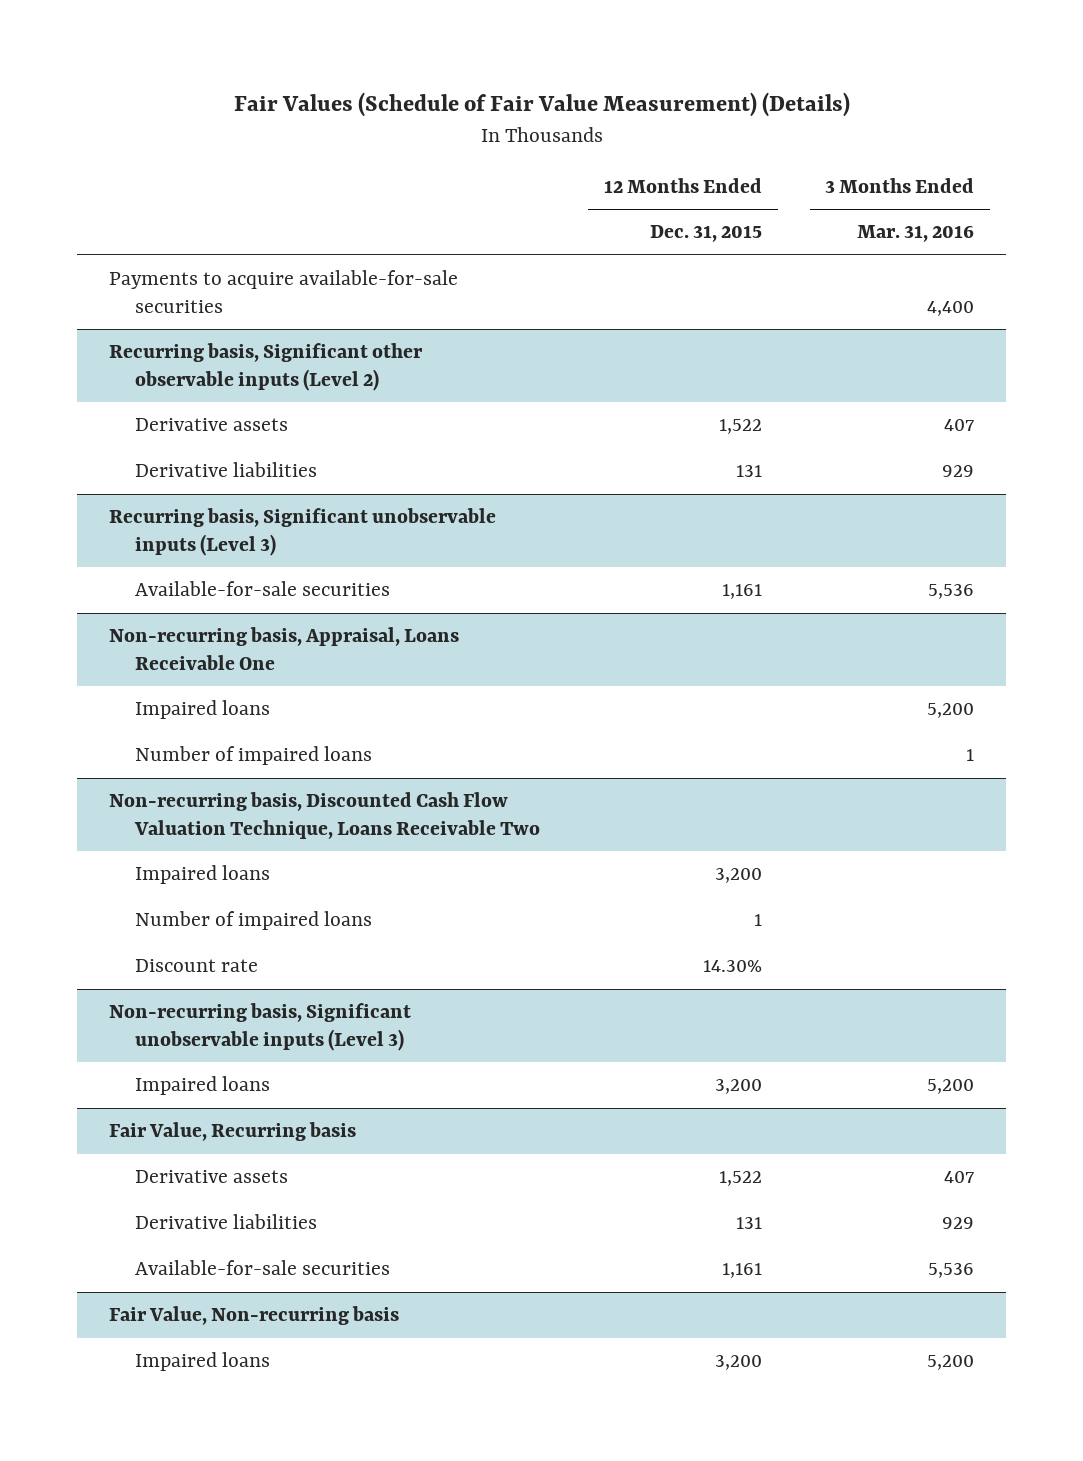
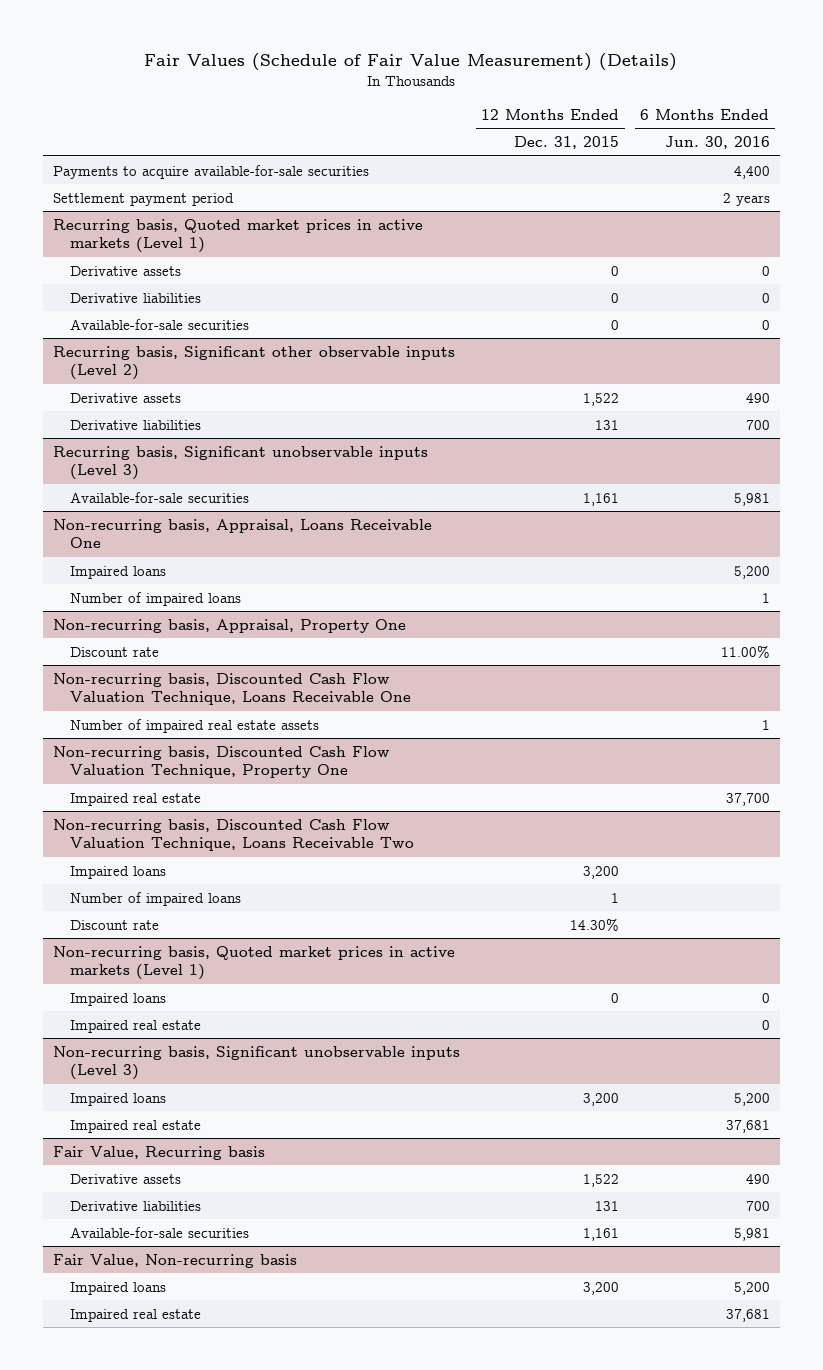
- | 12 Months Ended Dec. 31, 2015 | 3 Months Ended Mar. 31, 2016
+ | 12 Months Ended Dec. 31, 2015 | 6 Months Ended Jun. 30, 2016
+ Settlement payment period | | 2 years
+ Recurring basis, Quoted market prices in active markets (Level 1)
+ Derivative assets | 0 | 0
+ Derivative liabilities | 0 | 0
+ Available-for-sale securities | 0 | 0
+ Non-recurring basis, Appraisal, Property One
+ Discount rate | | 11.00%
+ Non-recurring basis, Discounted Cash Flow Valuation Technique, Loans Receivable One
+ Number of impaired real estate assets | | 1
+ Non-recurring basis, Discounted Cash Flow Valuation Technique, Property One
+ Impaired real estate | | 37,700
+ Non-recurring basis, Quoted market prices in active markets (Level 1)
+ Impaired loans | 0 | 0
+ Impaired real estate | | 0
@ Non-recurring basis, Significant unobservable inputs (Level 3)
+ Impaired real estate | | 37,681
@ Fair Value, Non-recurring basis
+ Impaired real estate | | 37,681

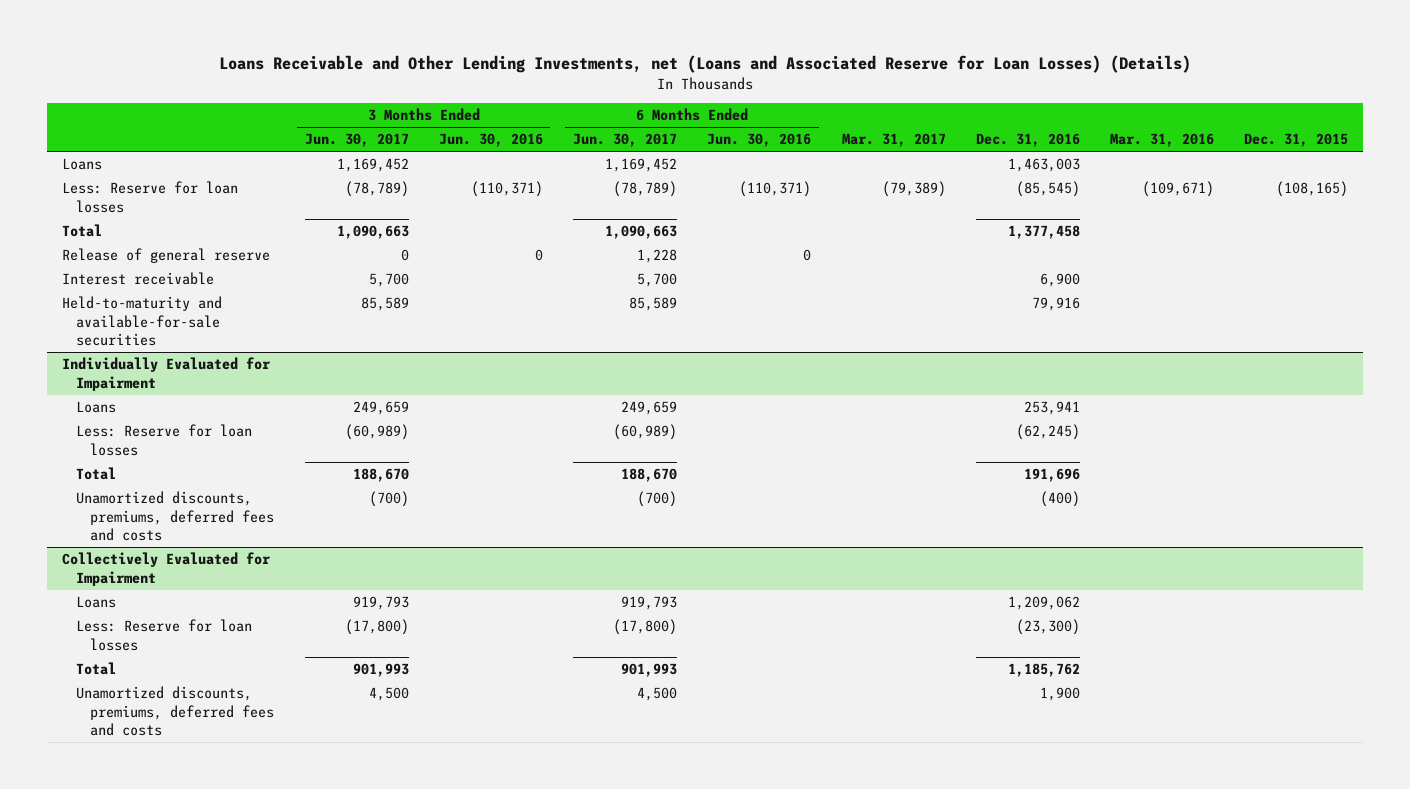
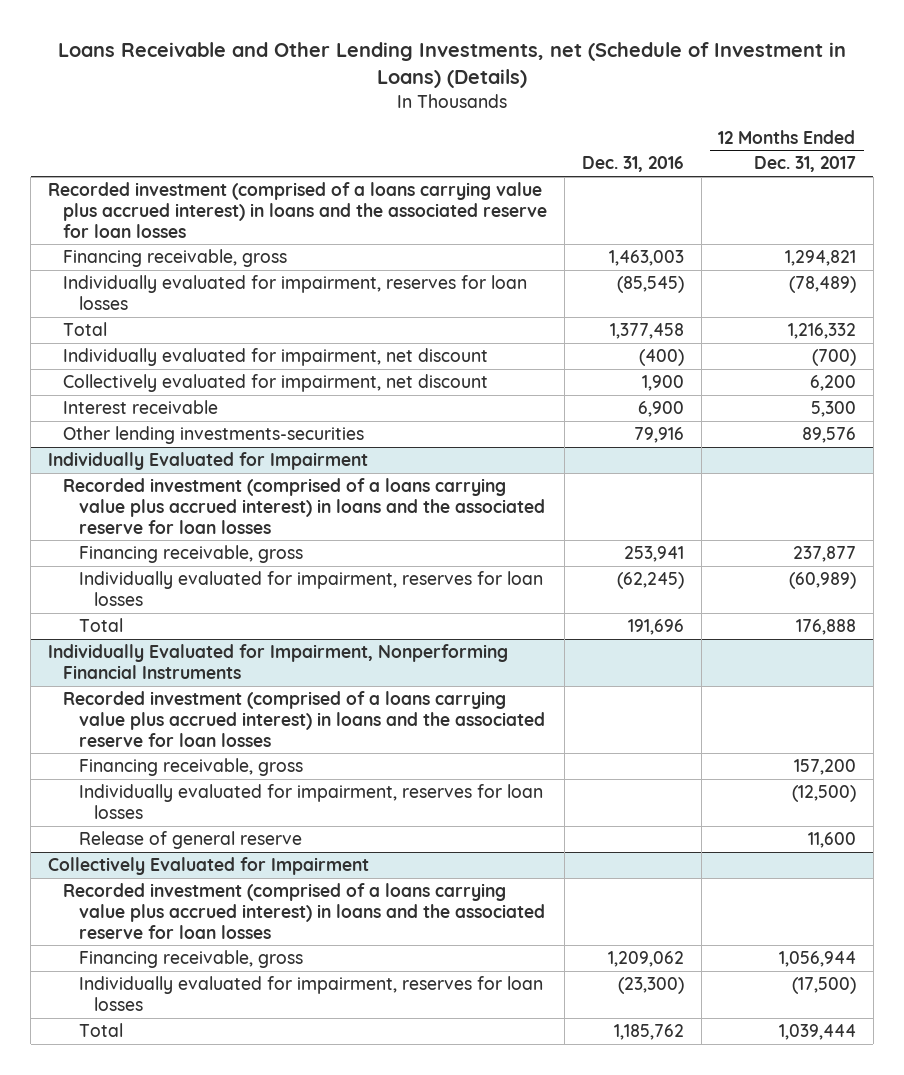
- Loans Receivable and Other Lending Investments, net (Loans and Associated Reserve for Loan Losses) (Details)
+ Loans Receivable and Other Lending Investments, net (Schedule of Investment in Loans) (Details)
- | 3 Months Ended Jun. 30, 2017 | 3 Months Ended Jun. 30, 2016 | 6 Months Ended Jun. 30, 2017 | 6 Months Ended Jun. 30, 2016 | Mar. 31, 2017 | Dec. 31, 2016 | Mar. 31, 2016 | Dec. 31, 2015
+ | Dec. 31, 2016 | 12 Months Ended Dec. 31, 2017
- Loans | 1,169,452 | | 1,169,452 | | | 1,463,003 | |
- Less: Reserve for loan losses | (78,789) | (110,371) | (78,789) | (110,371) | (79,389) | (85,545) | (109,671) | (108,165)
+ Recorded investment (comprised of a loans carrying value plus accrued interest) in loans and the associated reserve for loan losses
+ Financing receivable, gross | 1,463,003 | 1,294,821
+ Individually evaluated for impairment, reserves for loan losses | (85,545) | (78,489)
- Release of general reserve | 0 | 0 | 1,228 | 0 | | | |
+ Individually evaluated for impairment, net discount | (400) | (700)
+ Collectively evaluated for impairment, net discount | 1,900 | 6,200
- Held-to-maturity and available-for-sale securities | 85,589 | | 85,589 | | | 79,916 | |
+ Other lending investments-securities | 79,916 | 89,576
@ Individually Evaluated for Impairment
- Loans | 249,659 | | 249,659 | | | 253,941 | |
- Less: Reserve for loan losses | (60,989) | | (60,989) | | | (62,245) | |
+ Recorded investment (comprised of a loans carrying value plus accrued interest) in loans and the associated reserve for loan losses
+ Financing receivable, gross | 253,941 | 237,877
+ Individually evaluated for impairment, reserves for loan losses | (62,245) | (60,989)
- Unamortized discounts, premiums, deferred fees and costs | (700) | | (700) | | | (400) | |
+ Individually Evaluated for Impairment, Nonperforming Financial Instruments
+ Recorded investment (comprised of a loans carrying value plus accrued interest) in loans and the associated reserve for loan losses
+ Financing receivable, gross | | 157,200
+ Individually evaluated for impairment, reserves for loan losses | | (12,500)
+ Release of general reserve | | 11,600
@ Collectively Evaluated for Impairment
- Loans | 919,793 | | 919,793 | | | 1,209,062 | |
- Less: Reserve for loan losses | (17,800) | | (17,800) | | | (23,300) | |
+ Recorded investment (comprised of a loans carrying value plus accrued interest) in loans and the associated reserve for loan losses
+ Financing receivable, gross | 1,209,062 | 1,056,944
+ Individually evaluated for impairment, reserves for loan losses | (23,300) | (17,500)
- Unamortized discounts, premiums, deferred fees and costs | 4,500 | | 4,500 | | | 1,900 | |

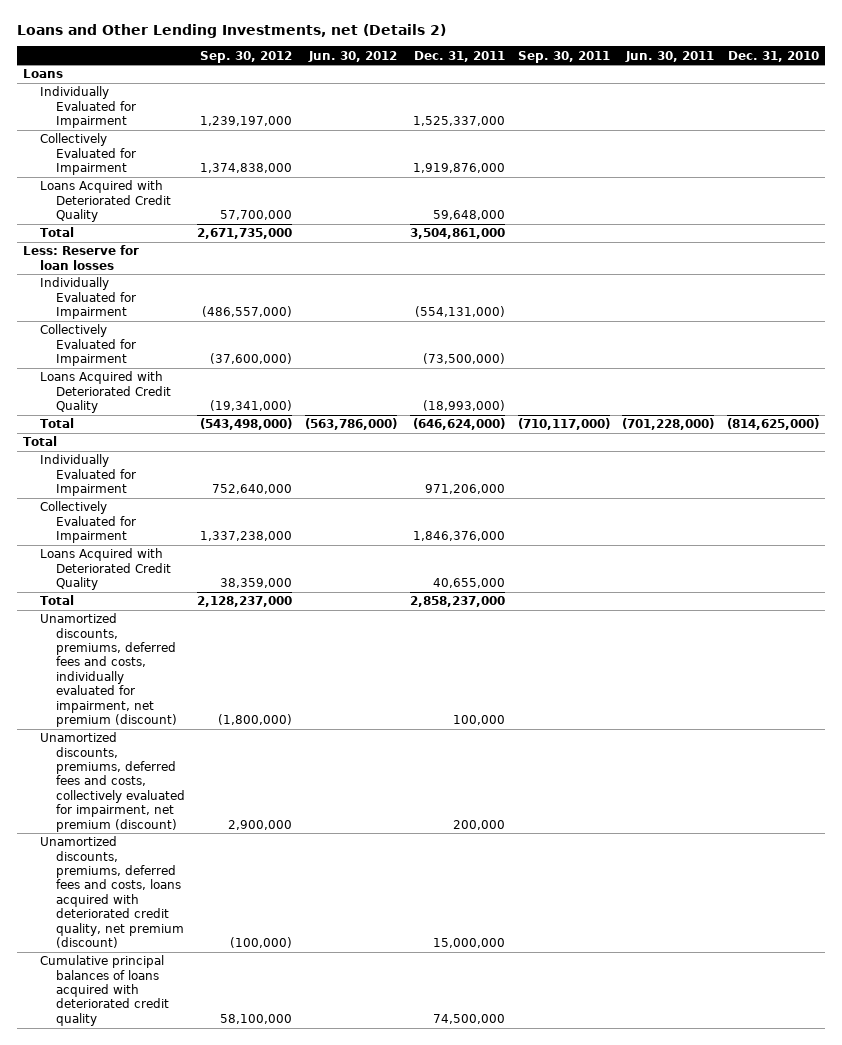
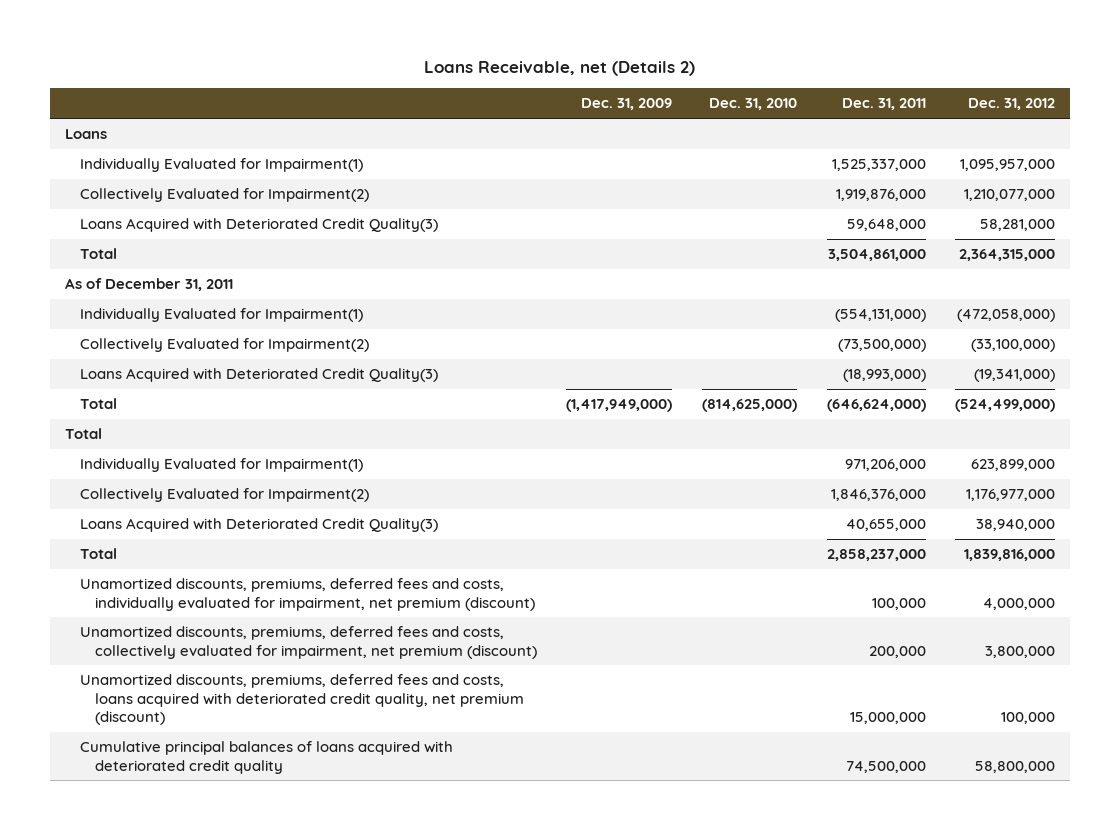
- Loans and Other Lending Investments, net (Details 2)
+ Loans Receivable, net (Details 2)
- | Sep. 30, 2012 | Jun. 30, 2012 | Dec. 31, 2011 | Sep. 30, 2011 | Jun. 30, 2011 | Dec. 31, 2010
+ | Dec. 31, 2009 | Dec. 31, 2010 | Dec. 31, 2011 | Dec. 31, 2012
- Individually Evaluated for Impairment | 1,239,197,000 | | 1,525,337,000 | | |
- Collectively Evaluated for Impairment | 1,374,838,000 | | 1,919,876,000 | | |
- Loans Acquired with Deteriorated Credit Quality | 57,700,000 | | 59,648,000 | | |
+ Individually Evaluated for Impairment(1) | | | 1,525,337,000 | 1,095,957,000
+ Collectively Evaluated for Impairment(2) | | | 1,919,876,000 | 1,210,077,000
+ Loans Acquired with Deteriorated Credit Quality(3) | | | 59,648,000 | 58,281,000
- Less: Reserve for loan losses
- Individually Evaluated for Impairment | (486,557,000) | | (554,131,000) | | |
- Collectively Evaluated for Impairment | (37,600,000) | | (73,500,000) | | |
- Loans Acquired with Deteriorated Credit Quality | (19,341,000) | | (18,993,000) | | |
+ As of December 31, 2011
+ Individually Evaluated for Impairment(1) | | | (554,131,000) | (472,058,000)
+ Collectively Evaluated for Impairment(2) | | | (73,500,000) | (33,100,000)
+ Loans Acquired with Deteriorated Credit Quality(3) | | | (18,993,000) | (19,341,000)
- Individually Evaluated for Impairment | 752,640,000 | | 971,206,000 | | |
- Collectively Evaluated for Impairment | 1,337,238,000 | | 1,846,376,000 | | |
- Loans Acquired with Deteriorated Credit Quality | 38,359,000 | | 40,655,000 | | |
+ Individually Evaluated for Impairment(1) | | | 971,206,000 | 623,899,000
+ Collectively Evaluated for Impairment(2) | | | 1,846,376,000 | 1,176,977,000
+ Loans Acquired with Deteriorated Credit Quality(3) | | | 40,655,000 | 38,940,000

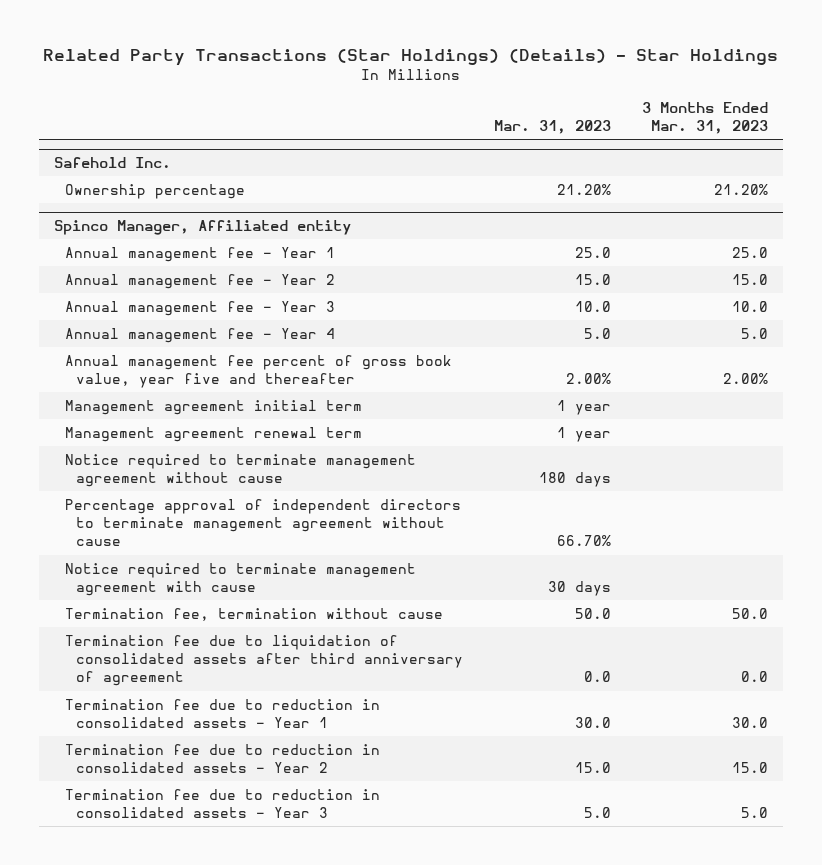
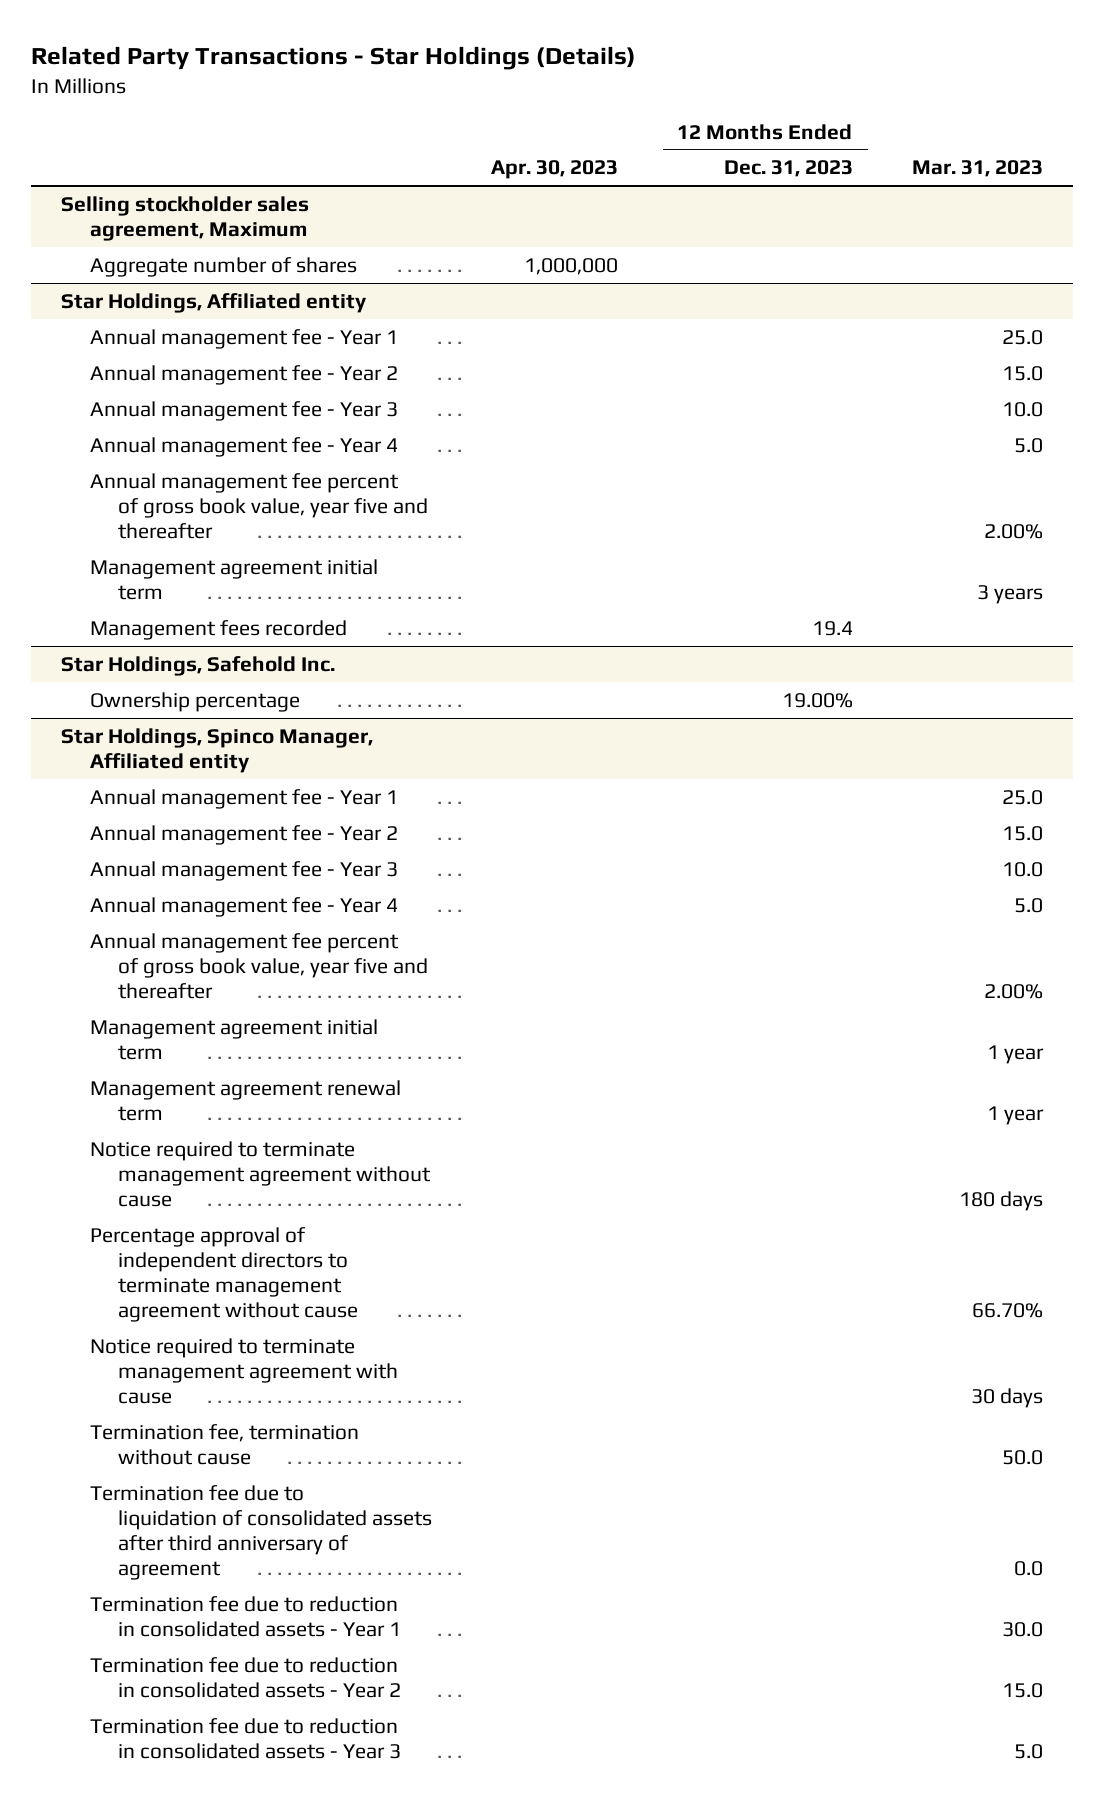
- Related Party Transactions (Star Holdings) (Details) - Star Holdings
+ Related Party Transactions - Star Holdings (Details)
- | Mar. 31, 2023 | 3 Months Ended Mar. 31, 2023
+ | Apr. 30, 2023 | 12 Months Ended Dec. 31, 2023 | Mar. 31, 2023
- Safehold Inc.
- Ownership percentage | 21.20% | 21.20%
- Spinco Manager, Affiliated entity
+ Selling stockholder sales agreement, Maximum
+ Aggregate number of shares | 1,000,000 | |
+ Star Holdings, Affiliated entity
+ Management agreement initial term | | | 3 years
+ Management fees recorded | | 19.4 |
+ Star Holdings, Safehold Inc.
+ Ownership percentage | | 19.00% |
+ Star Holdings, Spinco Manager, Affiliated entity
+ Annual management fee - Year 1 | | | 25.0
+ Annual management fee - Year 2 | | | 15.0
+ Annual management fee - Year 3 | | | 10.0
+ Annual management fee - Year 4 | | | 5.0
+ Annual management fee percent of gross book value, year five and thereafter | | | 2.00%

